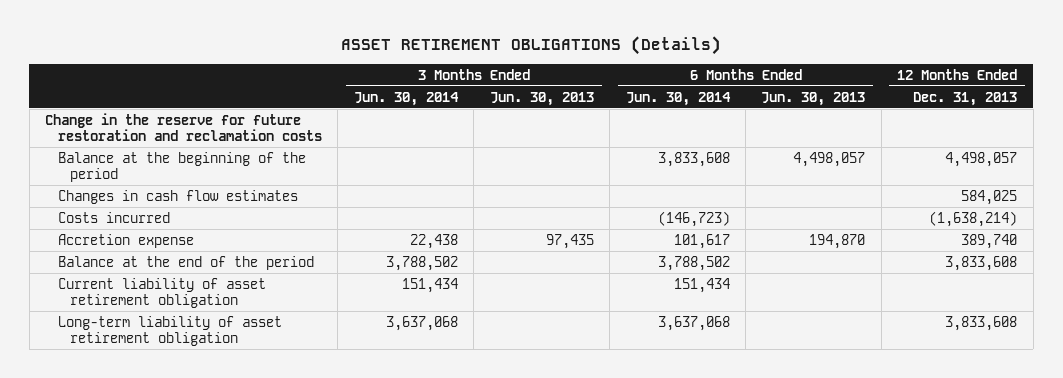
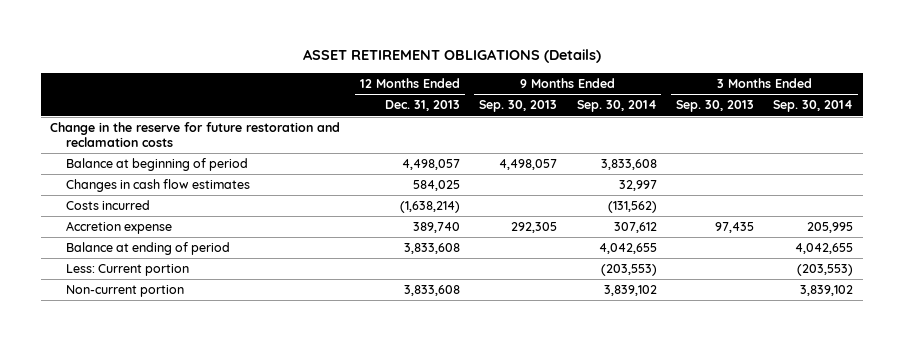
- | 3 Months Ended Jun. 30, 2014 | 3 Months Ended Jun. 30, 2013 | 6 Months Ended Jun. 30, 2014 | 6 Months Ended Jun. 30, 2013 | 12 Months Ended Dec. 31, 2013
+ | 12 Months Ended Dec. 31, 2013 | 9 Months Ended Sep. 30, 2013 | 9 Months Ended Sep. 30, 2014 | 3 Months Ended Sep. 30, 2013 | 3 Months Ended Sep. 30, 2014
- Balance at the beginning of the period | | | 3,833,608 | 4,498,057 | 4,498,057
+ Balance at beginning of period | 4,498,057 | 4,498,057 | 3,833,608 | |
- Balance at the end of the period | 3,788,502 | | 3,788,502 | | 3,833,608
- Current liability of asset retirement obligation | 151,434 | | 151,434 | |
- Long-term liability of asset retirement obligation | 3,637,068 | | 3,637,068 | | 3,833,608
+ Balance at ending of period | 3,833,608 | | 4,042,655 | | 4,042,655
+ Less: Current portion | | | (203,553) | | (203,553)
+ Non-current portion | 3,833,608 | | 3,839,102 | | 3,839,102

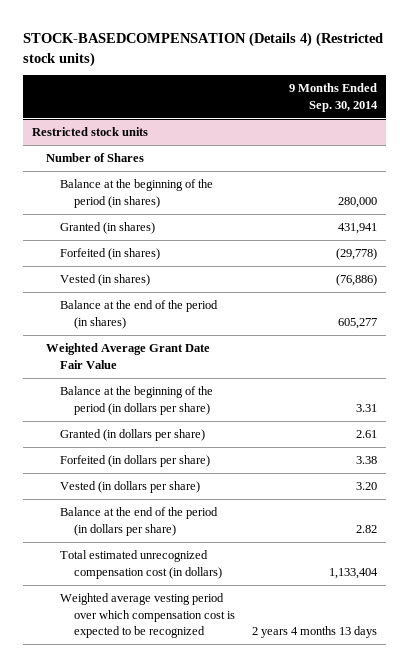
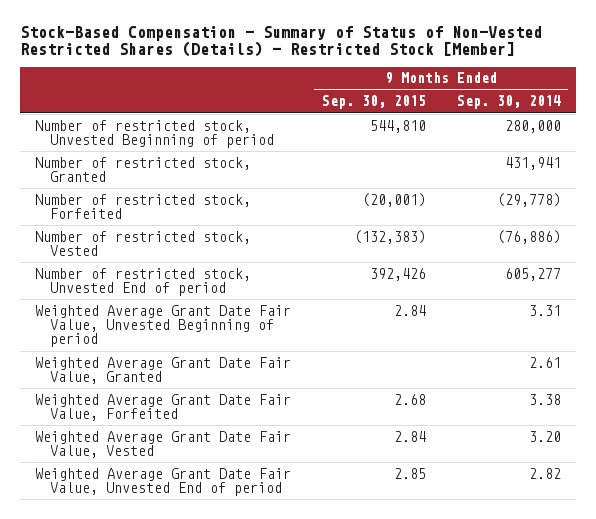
- STOCK-BASEDCOMPENSATION (Details 4) (Restricted stock units)
+ Stock-Based Compensation - Summary of Status of Non-Vested Restricted Shares (Details) - Restricted Stock [Member]
- | 9 Months Ended Sep. 30, 2014
+ | 9 Months Ended Sep. 30, 2015 | 9 Months Ended Sep. 30, 2014
- Restricted stock units
- Number of Shares
- Balance at the beginning of the period (in shares) | 280,000
- Granted (in shares) | 431,941
- Forfeited (in shares) | (29,778)
- Vested (in shares) | (76,886)
- Balance at the end of the period (in shares) | 605,277
- Weighted Average Grant Date Fair Value
- Balance at the beginning of the period (in dollars per share) | 3.31
- Granted (in dollars per share) | 2.61
- Forfeited (in dollars per share) | 3.38
- Vested (in dollars per share) | 3.20
- Balance at the end of the period (in dollars per share) | 2.82
- Total estimated unrecognized compensation cost (in dollars) | 1,133,404
- Weighted average vesting period over which compensation cost is expected to be recognized | 2 years 4 months 13 days
+ Number of restricted stock, Unvested Beginning of period | 544,810 | 280,000
+ Number of restricted stock, Granted | | 431,941
+ Number of restricted stock, Forfeited | (20,001) | (29,778)
+ Number of restricted stock, Vested | (132,383) | (76,886)
+ Number of restricted stock, Unvested End of period | 392,426 | 605,277
+ Weighted Average Grant Date Fair Value, Unvested Beginning of period | 2.84 | 3.31
+ Weighted Average Grant Date Fair Value, Granted | | 2.61
+ Weighted Average Grant Date Fair Value, Forfeited | 2.68 | 3.38
+ Weighted Average Grant Date Fair Value, Vested | 2.84 | 3.20
+ Weighted Average Grant Date Fair Value, Unvested End of period | 2.85 | 2.82

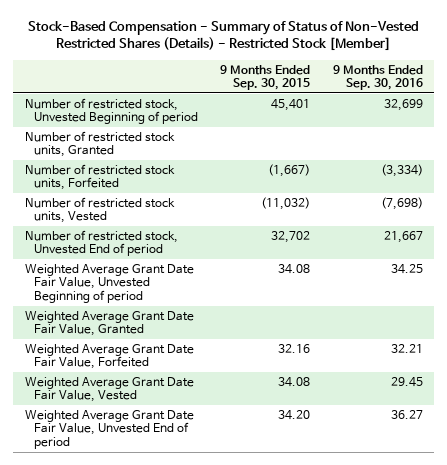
- | 9 Months Ended Sep. 30, 2015 | 9 Months Ended Sep. 30, 2014
+ | 9 Months Ended Sep. 30, 2015 | 9 Months Ended Sep. 30, 2016
- Number of restricted stock, Unvested Beginning of period | 544,810 | 280,000
- Number of restricted stock, Granted | | 431,941
- Number of restricted stock, Forfeited | (20,001) | (29,778)
- Number of restricted stock, Vested | (132,383) | (76,886)
- Number of restricted stock, Unvested End of period | 392,426 | 605,277
- Weighted Average Grant Date Fair Value, Unvested Beginning of period | 2.84 | 3.31
+ Number of restricted stock, Unvested Beginning of period | 45,401 | 32,699
+ Number of restricted stock units, Granted
+ Number of restricted stock units, Forfeited | (1,667) | (3,334)
+ Number of restricted stock units, Vested | (11,032) | (7,698)
+ Number of restricted stock, Unvested End of period | 32,702 | 21,667
+ Weighted Average Grant Date Fair Value, Unvested Beginning of period | 34.08 | 34.25
- Weighted Average Grant Date Fair Value, Forfeited | 2.68 | 3.38
- Weighted Average Grant Date Fair Value, Vested | 2.84 | 3.20
- Weighted Average Grant Date Fair Value, Unvested End of period | 2.85 | 2.82
+ Weighted Average Grant Date Fair Value, Forfeited | 32.16 | 32.21
+ Weighted Average Grant Date Fair Value, Vested | 34.08 | 29.45
+ Weighted Average Grant Date Fair Value, Unvested End of period | 34.20 | 36.27

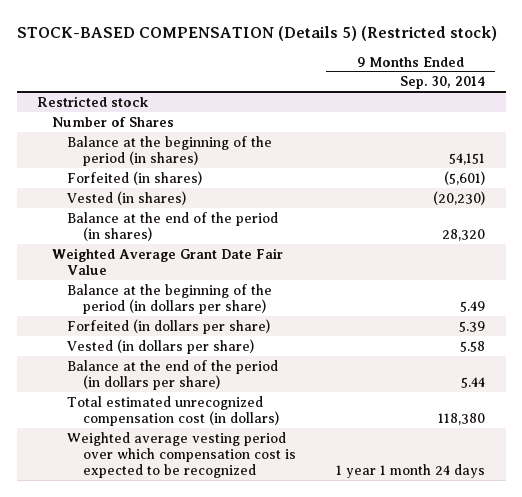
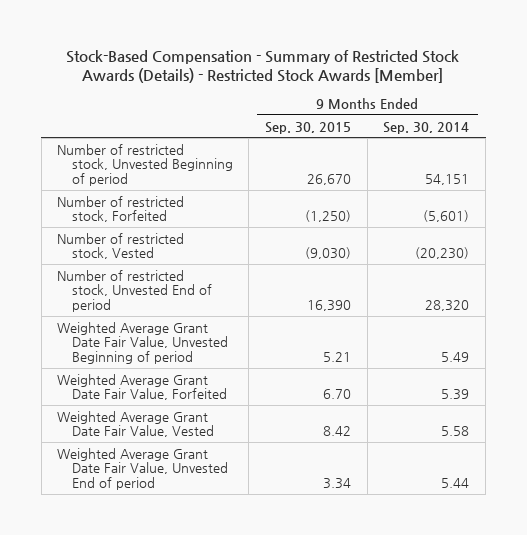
- STOCK-BASED COMPENSATION (Details 5) (Restricted stock)
+ Stock-Based Compensation - Summary of Restricted Stock Awards (Details) - Restricted Stock Awards [Member]
- | 9 Months Ended Sep. 30, 2014
+ | 9 Months Ended Sep. 30, 2015 | 9 Months Ended Sep. 30, 2014
- Restricted stock
- Number of Shares
- Balance at the beginning of the period (in shares) | 54,151
- Forfeited (in shares) | (5,601)
- Vested (in shares) | (20,230)
- Balance at the end of the period (in shares) | 28,320
- Weighted Average Grant Date Fair Value
- Balance at the beginning of the period (in dollars per share) | 5.49
- Forfeited (in dollars per share) | 5.39
- Vested (in dollars per share) | 5.58
- Balance at the end of the period (in dollars per share) | 5.44
- Total estimated unrecognized compensation cost (in dollars) | 118,380
- Weighted average vesting period over which compensation cost is expected to be recognized | 1 year 1 month 24 days
+ Number of restricted stock, Unvested Beginning of period | 26,670 | 54,151
+ Number of restricted stock, Forfeited | (1,250) | (5,601)
+ Number of restricted stock, Vested | (9,030) | (20,230)
+ Number of restricted stock, Unvested End of period | 16,390 | 28,320
+ Weighted Average Grant Date Fair Value, Unvested Beginning of period | 5.21 | 5.49
+ Weighted Average Grant Date Fair Value, Forfeited | 6.70 | 5.39
+ Weighted Average Grant Date Fair Value, Vested | 8.42 | 5.58
+ Weighted Average Grant Date Fair Value, Unvested End of period | 3.34 | 5.44

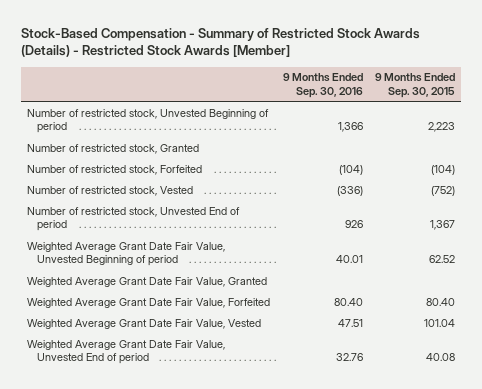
- | 9 Months Ended Sep. 30, 2015 | 9 Months Ended Sep. 30, 2014
+ | 9 Months Ended Sep. 30, 2016 | 9 Months Ended Sep. 30, 2015
- Number of restricted stock, Unvested Beginning of period | 26,670 | 54,151
- Number of restricted stock, Forfeited | (1,250) | (5,601)
- Number of restricted stock, Vested | (9,030) | (20,230)
- Number of restricted stock, Unvested End of period | 16,390 | 28,320
- Weighted Average Grant Date Fair Value, Unvested Beginning of period | 5.21 | 5.49
- Weighted Average Grant Date Fair Value, Forfeited | 6.70 | 5.39
- Weighted Average Grant Date Fair Value, Vested | 8.42 | 5.58
- Weighted Average Grant Date Fair Value, Unvested End of period | 3.34 | 5.44
+ Number of restricted stock, Unvested Beginning of period | 1,366 | 2,223
+ Number of restricted stock, Granted
+ Number of restricted stock, Forfeited | (104) | (104)
+ Number of restricted stock, Vested | (336) | (752)
+ Number of restricted stock, Unvested End of period | 926 | 1,367
+ Weighted Average Grant Date Fair Value, Unvested Beginning of period | 40.01 | 62.52
+ Weighted Average Grant Date Fair Value, Granted
+ Weighted Average Grant Date Fair Value, Forfeited | 80.40 | 80.40
+ Weighted Average Grant Date Fair Value, Vested | 47.51 | 101.04
+ Weighted Average Grant Date Fair Value, Unvested End of period | 32.76 | 40.08

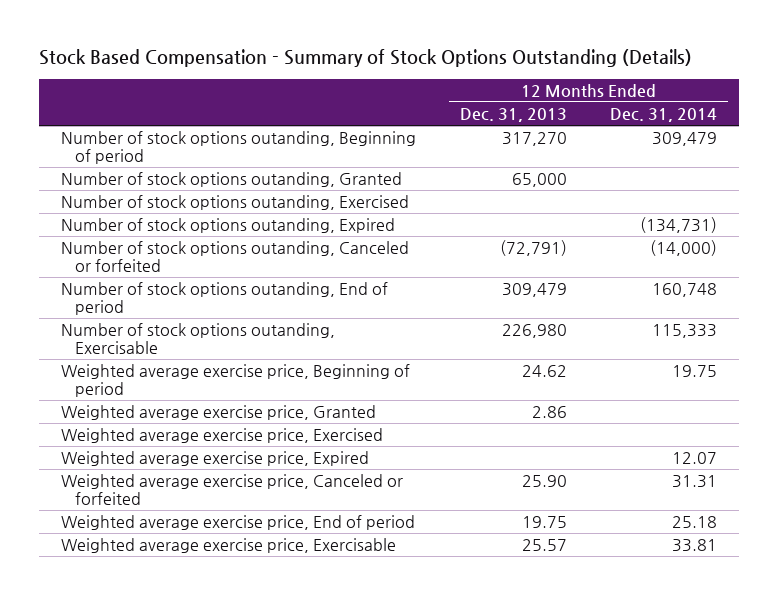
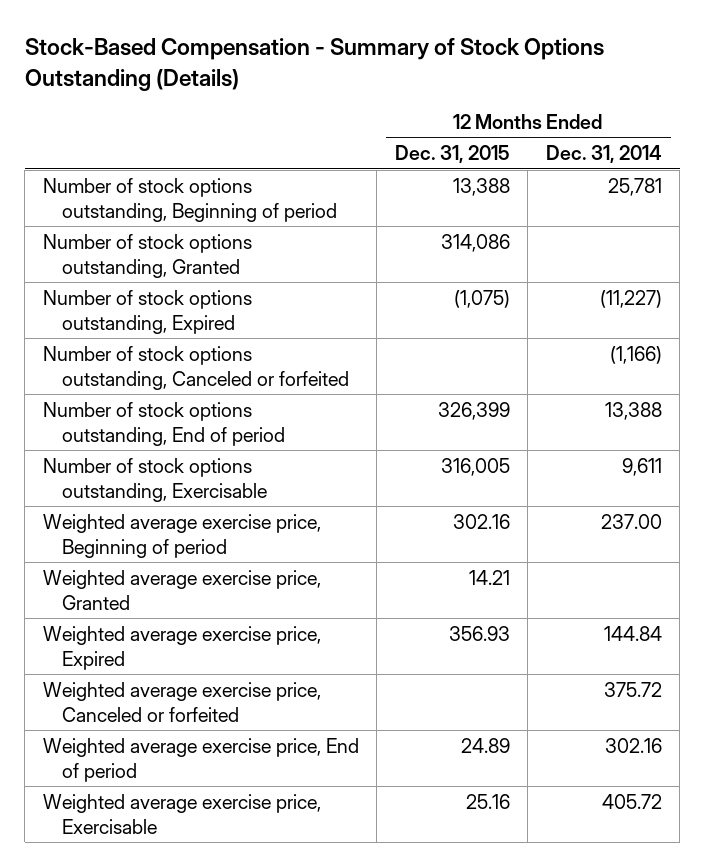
- Stock Based Compensation - Summary of Stock Options Outstanding (Details)
+ Stock-Based Compensation - Summary of Stock Options Outstanding (Details)
- | 12 Months Ended Dec. 31, 2013 | 12 Months Ended Dec. 31, 2014
+ | 12 Months Ended Dec. 31, 2015 | 12 Months Ended Dec. 31, 2014
- Number of stock options outanding, Beginning of period | 317,270 | 309,479
- Number of stock options outanding, Granted | 65,000 |
- Number of stock options outanding, Exercised
- Number of stock options outanding, Expired | | (134,731)
- Number of stock options outanding, Canceled or forfeited | (72,791) | (14,000)
- Number of stock options outanding, End of period | 309,479 | 160,748
- Number of stock options outanding, Exercisable | 226,980 | 115,333
- Weighted average exercise price, Beginning of period | 24.62 | 19.75
+ Number of stock options outstanding, Beginning of period | 13,388 | 25,781
+ Number of stock options outstanding, Granted | 314,086 |
+ Number of stock options outstanding, Expired | (1,075) | (11,227)
+ Number of stock options outstanding, Canceled or forfeited | | (1,166)
+ Number of stock options outstanding, End of period | 326,399 | 13,388
+ Number of stock options outstanding, Exercisable | 316,005 | 9,611
+ Weighted average exercise price, Beginning of period | 302.16 | 237.00
- Weighted average exercise price, Exercised
- Weighted average exercise price, Expired | | 12.07
- Weighted average exercise price, Canceled or forfeited | 25.90 | 31.31
- Weighted average exercise price, End of period | 19.75 | 25.18
- Weighted average exercise price, Exercisable | 25.57 | 33.81
+ Weighted average exercise price, Expired | 356.93 | 144.84
+ Weighted average exercise price, Canceled or forfeited | | 375.72
+ Weighted average exercise price, End of period | 24.89 | 302.16
+ Weighted average exercise price, Exercisable | 25.16 | 405.72

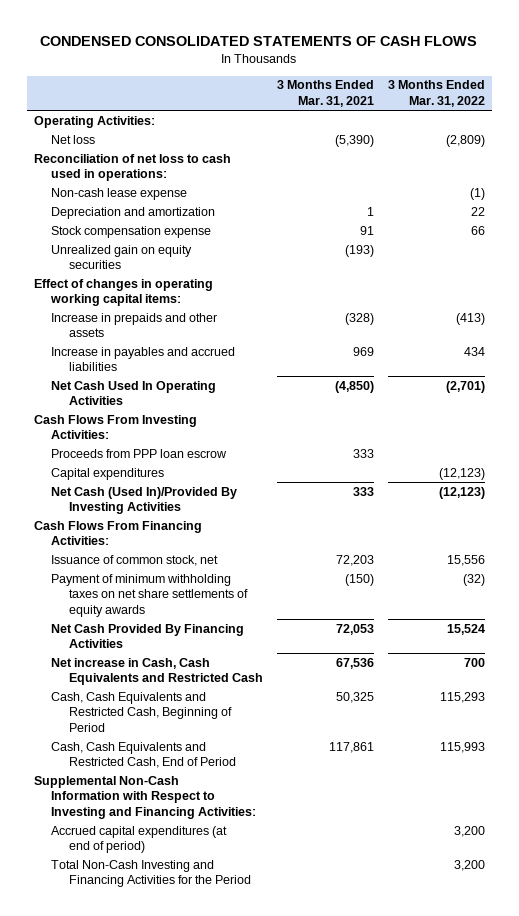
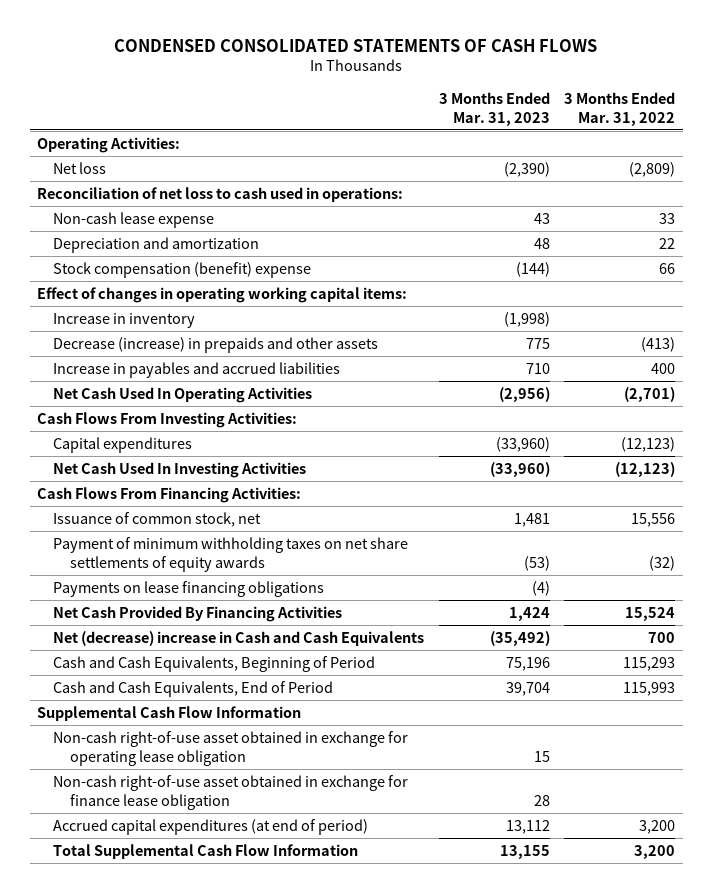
- | 3 Months Ended Mar. 31, 2021 | 3 Months Ended Mar. 31, 2022
+ | 3 Months Ended Mar. 31, 2023 | 3 Months Ended Mar. 31, 2022
- Non-cash lease expense | | (1)
+ Non-cash lease expense | 43 | 33
- Stock compensation expense | 91 | 66
- Unrealized gain on equity securities | (193) |
+ Stock compensation (benefit) expense | (144) | 66
- Increase in prepaids and other assets | (328) | (413)
- Increase in payables and accrued liabilities | 969 | 434
+ Increase in inventory | (1,998) |
+ Decrease (increase) in prepaids and other assets | 775 | (413)
+ Increase in payables and accrued liabilities | 710 | 400
- Proceeds from PPP loan escrow | 333 |
- Net Cash (Used In)/Provided By Investing Activities | 333 | (12,123)
+ Net Cash Used In Investing Activities | (33,960) | (12,123)
+ Payments on lease financing obligations | (4) |
- Net increase in Cash, Cash Equivalents and Restricted Cash | 67,536 | 700
- Cash, Cash Equivalents and Restricted Cash, Beginning of Period | 50,325 | 115,293
- Cash, Cash Equivalents and Restricted Cash, End of Period | 117,861 | 115,993
- Supplemental Non-Cash Information with Respect to Investing and Financing Activities:
+ Net (decrease) increase in Cash and Cash Equivalents | (35,492) | 700
+ Cash and Cash Equivalents, Beginning of Period | 75,196 | 115,293
+ Cash and Cash Equivalents, End of Period | 39,704 | 115,993
+ Supplemental Cash Flow Information
+ Non-cash right-of-use asset obtained in exchange for operating lease obligation | 15 |
+ Non-cash right-of-use asset obtained in exchange for finance lease obligation | 28 |
- Total Non-Cash Investing and Financing Activities for the Period | | 3,200
+ Total Supplemental Cash Flow Information | 13,155 | 3,200

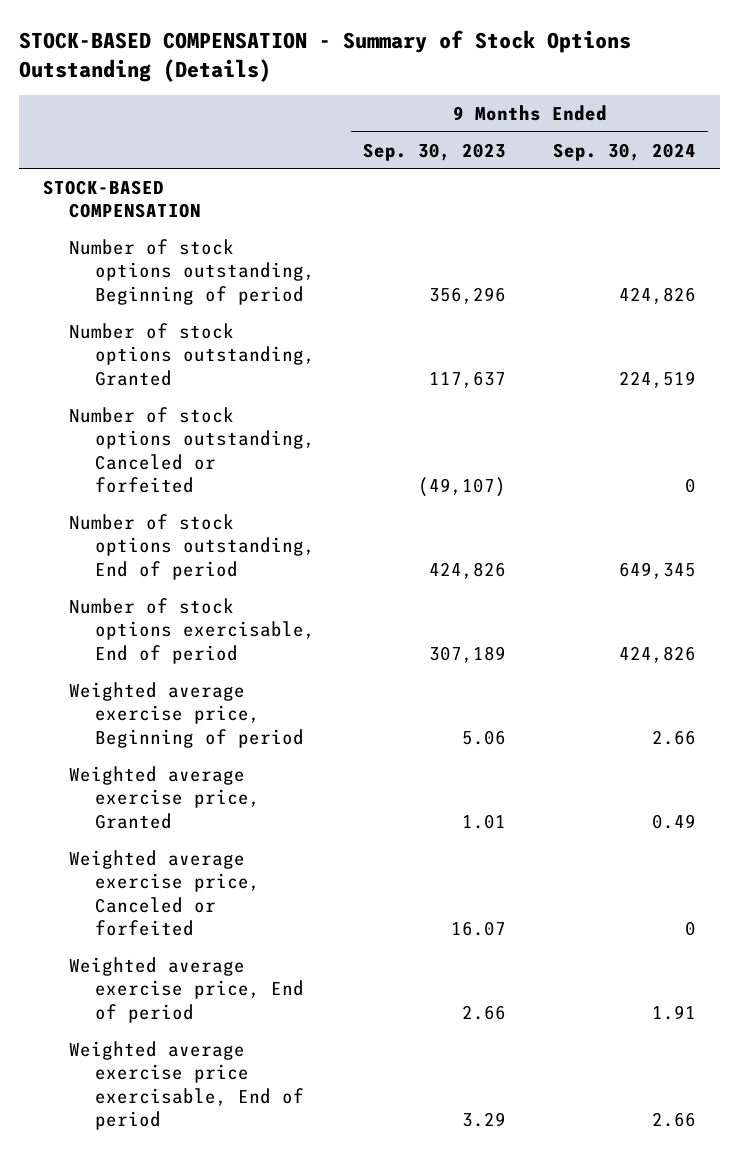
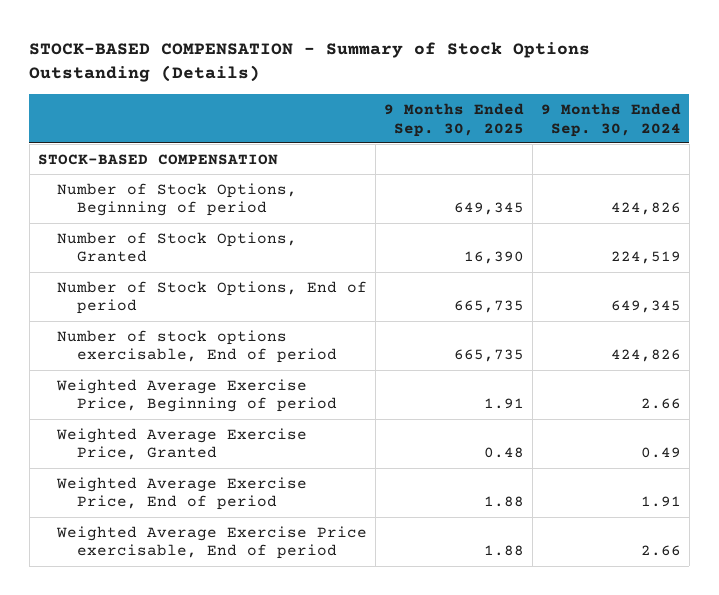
- | 9 Months Ended Sep. 30, 2023 | 9 Months Ended Sep. 30, 2024
+ | 9 Months Ended Sep. 30, 2025 | 9 Months Ended Sep. 30, 2024
- Number of stock options outstanding, Beginning of period | 356,296 | 424,826
- Number of stock options outstanding, Granted | 117,637 | 224,519
- Number of stock options outstanding, Canceled or forfeited | (49,107) | 0
- Number of stock options outstanding, End of period | 424,826 | 649,345
+ Number of Stock Options, Beginning of period | 649,345 | 424,826
+ Number of Stock Options, Granted | 16,390 | 224,519
+ Number of Stock Options, End of period | 665,735 | 649,345
- Weighted average exercise price, Beginning of period | 5.06 | 2.66
- Weighted average exercise price, Granted | 1.01 | 0.49
- Weighted average exercise price, Canceled or forfeited | 16.07 | 0
- Weighted average exercise price, End of period | 2.66 | 1.91
- Weighted average exercise price exercisable, End of period | 3.29 | 2.66
+ Weighted Average Exercise Price, Beginning of period | 1.91 | 2.66
+ Weighted Average Exercise Price, Granted | 0.48 | 0.49
+ Weighted Average Exercise Price, End of period | 1.88 | 1.91
+ Weighted Average Exercise Price exercisable, End of period | 1.88 | 2.66

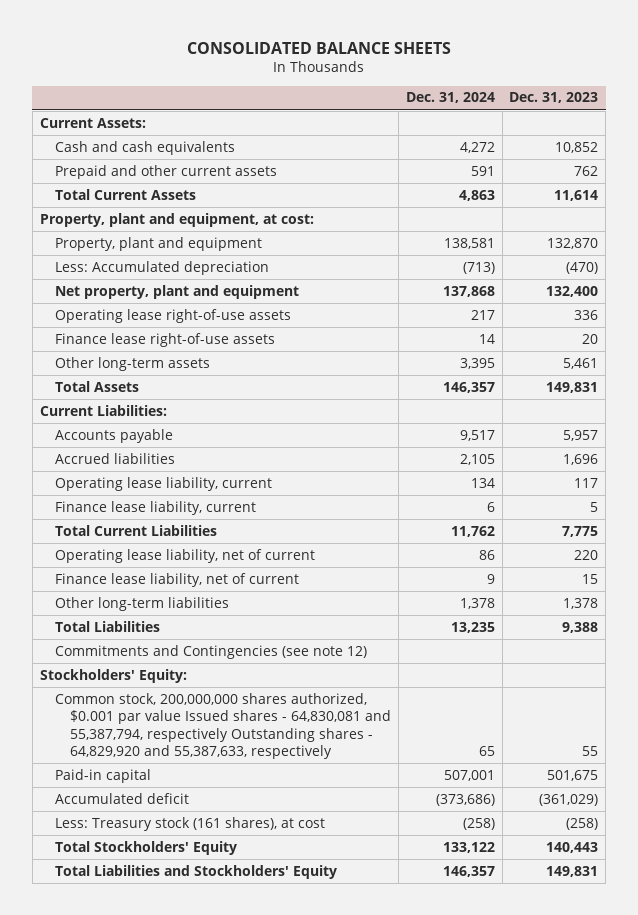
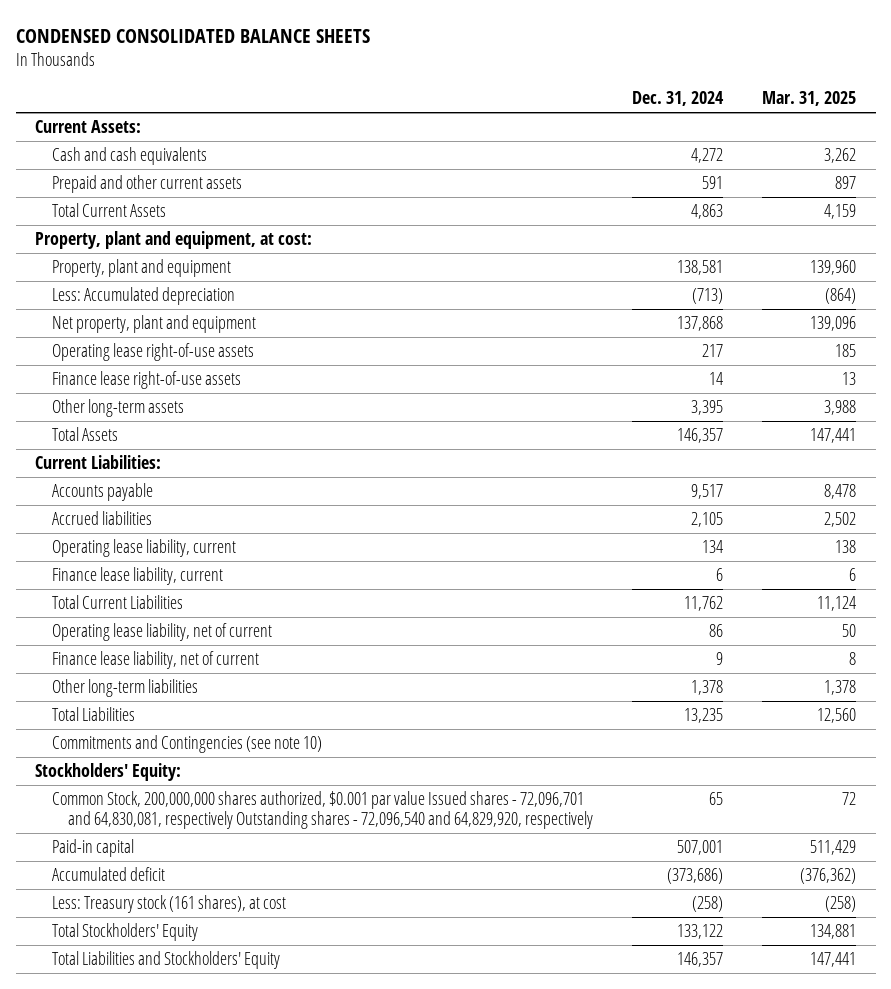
- CONSOLIDATED BALANCE SHEETS
+ CONDENSED CONSOLIDATED BALANCE SHEETS
- | Dec. 31, 2024 | Dec. 31, 2023
+ | Dec. 31, 2024 | Mar. 31, 2025
- Commitments and Contingencies (see note 12)
+ Commitments and Contingencies (see note 10)
- Common stock, 200,000,000 shares authorized, $0.001 par value Issued shares - 64,830,081 and 55,387,794, respectively Outstanding shares - 64,829,920 and 55,387,633, respectively | 65 | 55
+ Common Stock, 200,000,000 shares authorized, $0.001 par value Issued shares - 72,096,701 and 64,830,081, respectively Outstanding shares - 72,096,540 and 64,829,920, respectively | 65 | 72

